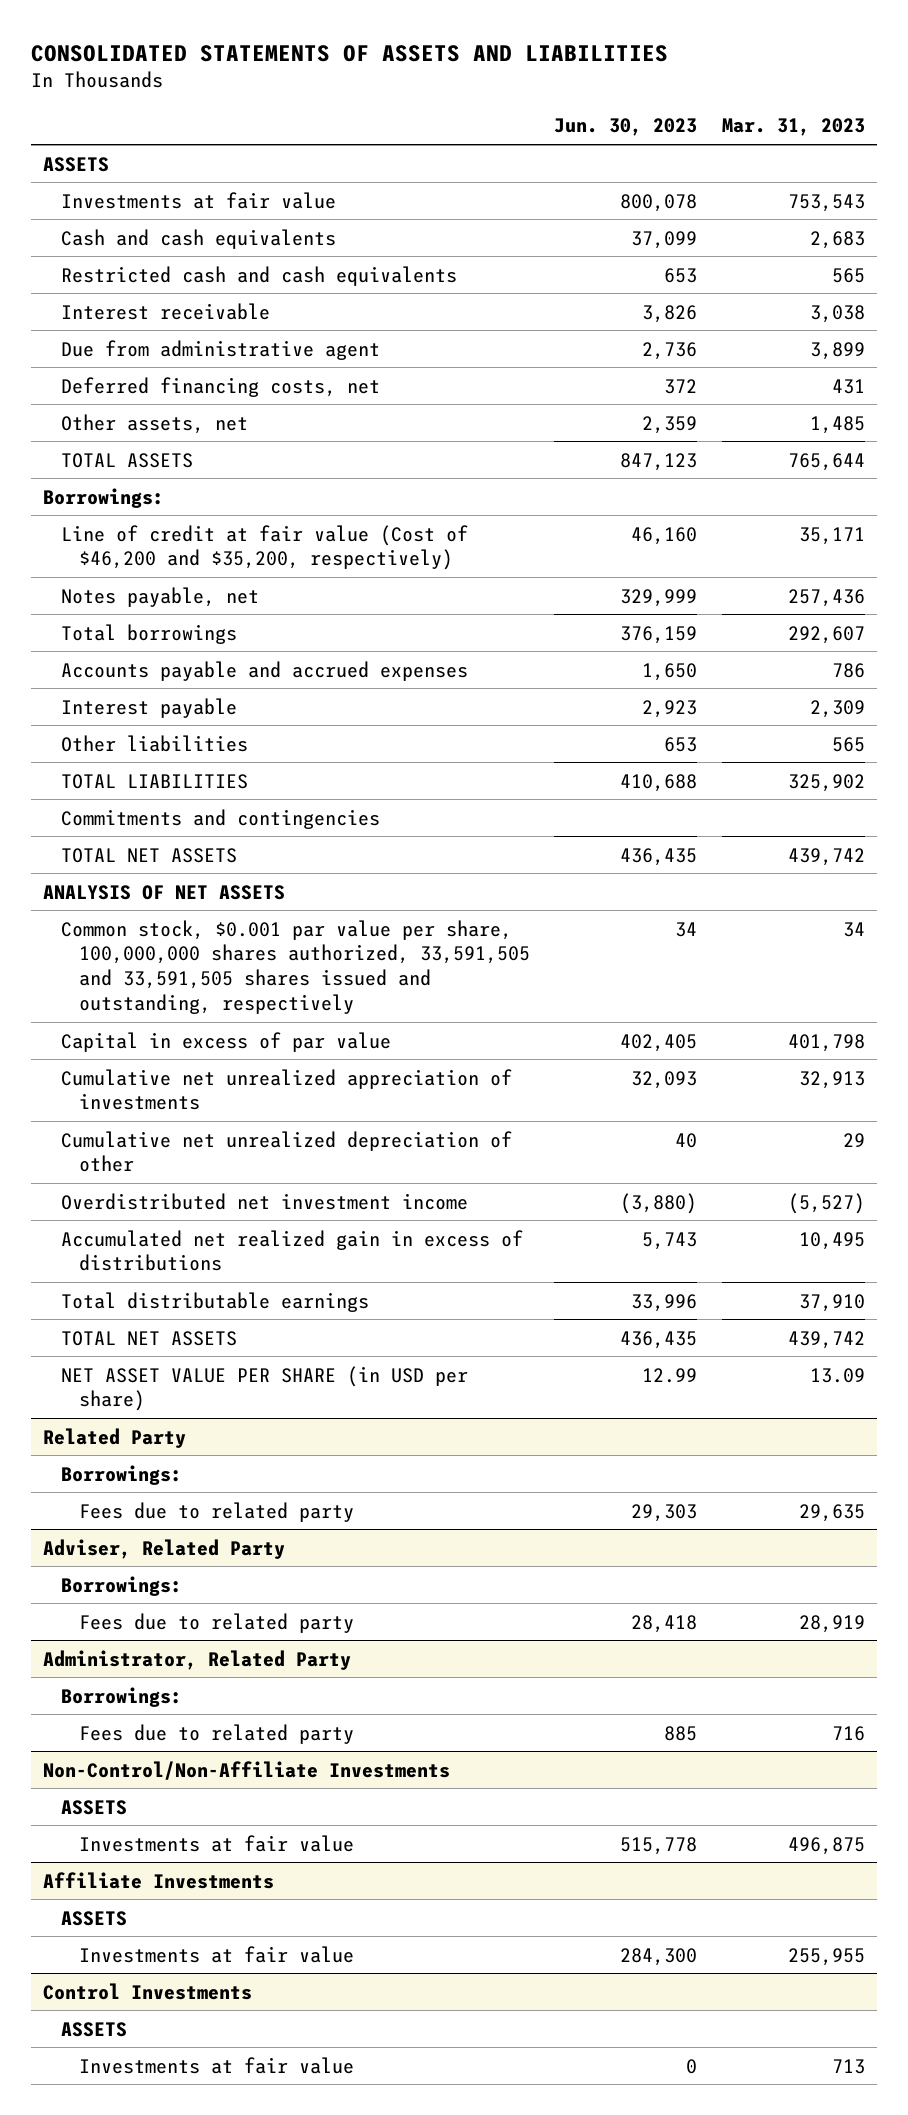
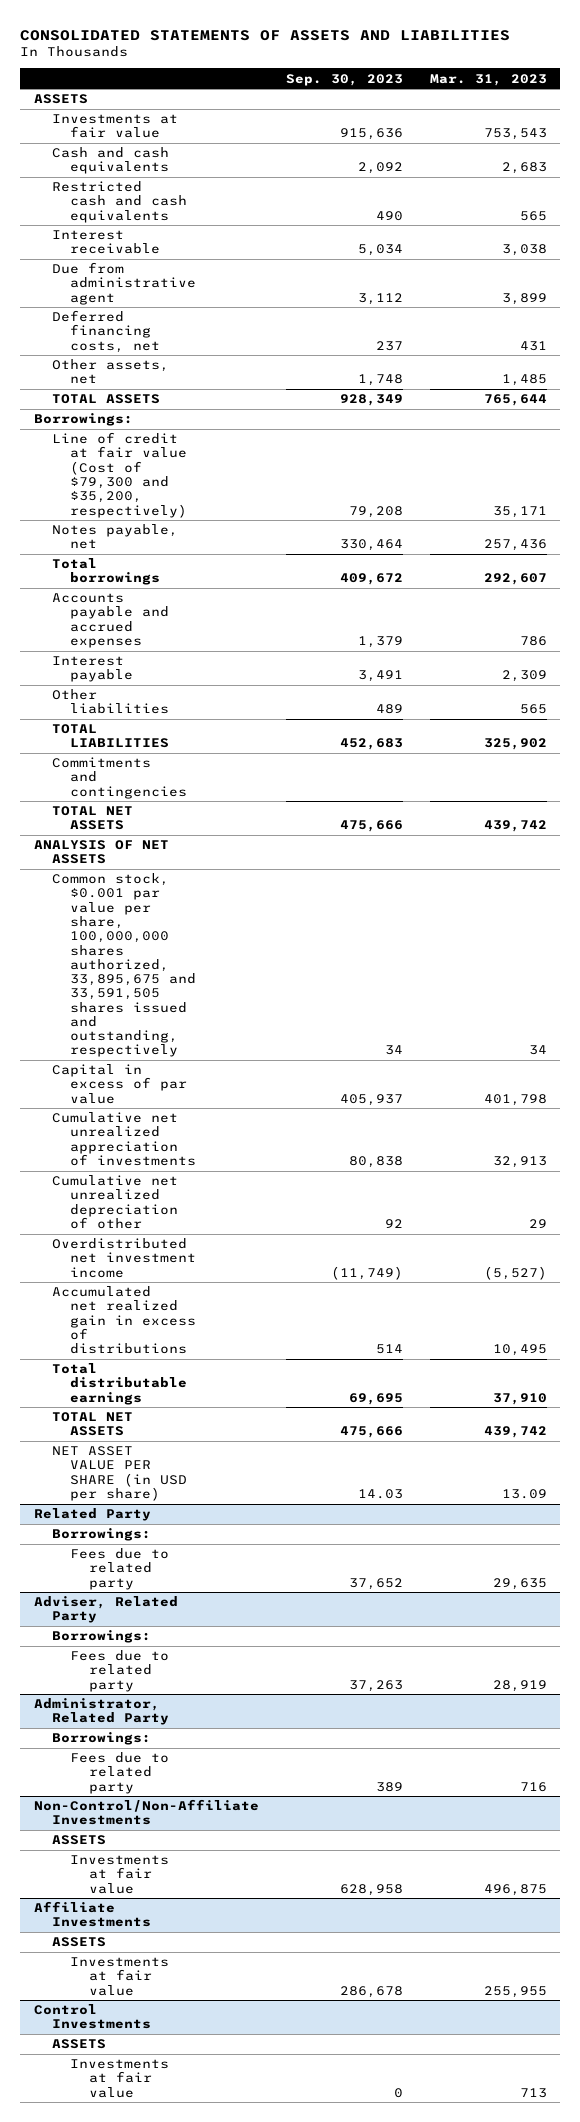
- | Jun. 30, 2023 | Mar. 31, 2023
+ | Sep. 30, 2023 | Mar. 31, 2023
- Line of credit at fair value (Cost of $46,200 and $35,200, respectively) | 46,160 | 35,171
+ Line of credit at fair value (Cost of $79,300 and $35,200, respectively) | 79,208 | 35,171
- Common stock, $0.001 par value per share, 100,000,000 shares authorized, 33,591,505 and 33,591,505 shares issued and outstanding, respectively | 34 | 34
+ Common stock, $0.001 par value per share, 100,000,000 shares authorized, 33,895,675 and 33,591,505 shares issued and outstanding, respectively | 34 | 34

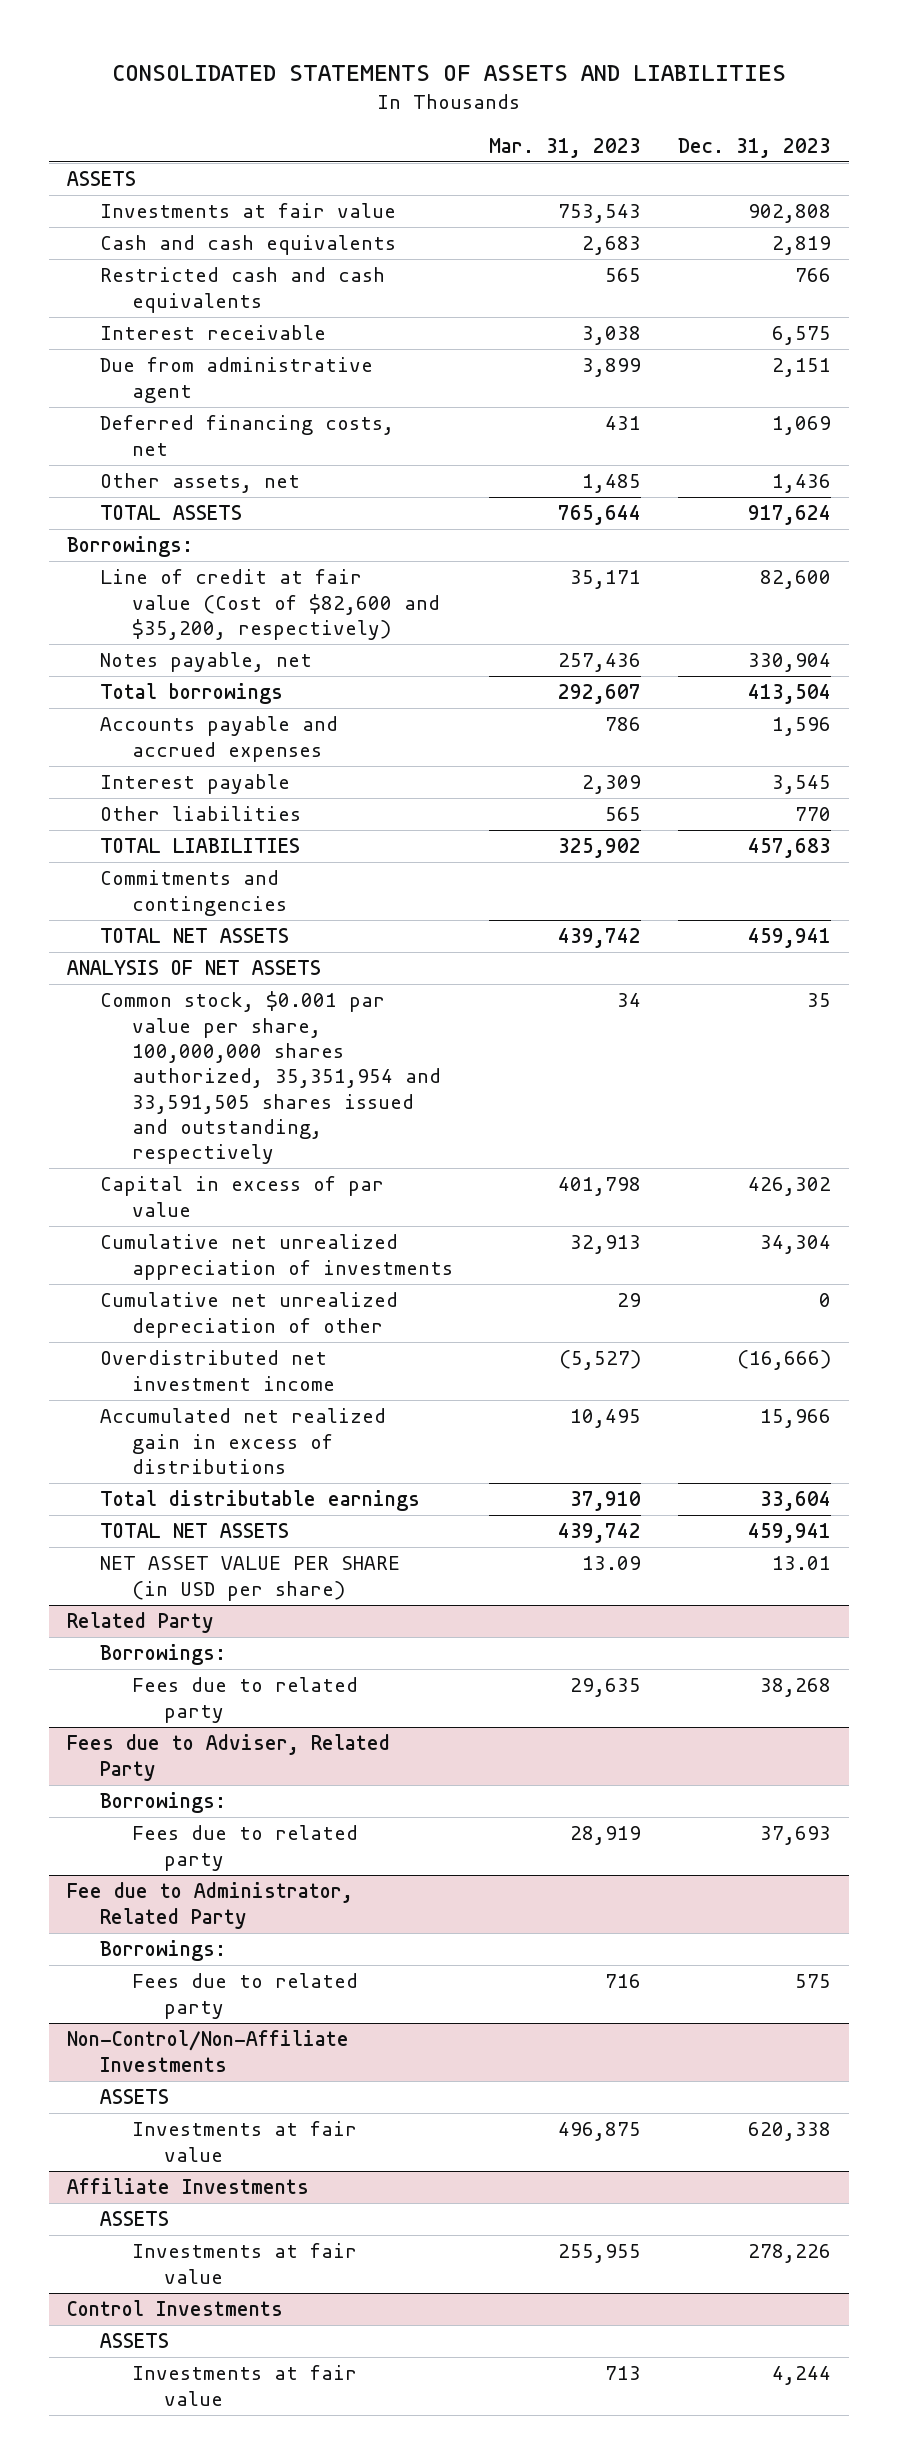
- | Sep. 30, 2023 | Mar. 31, 2023
+ | Mar. 31, 2023 | Dec. 31, 2023
- Line of credit at fair value (Cost of $79,300 and $35,200, respectively) | 79,208 | 35,171
+ Line of credit at fair value (Cost of $82,600 and $35,200, respectively) | 35,171 | 82,600
- Common stock, $0.001 par value per share, 100,000,000 shares authorized, 33,895,675 and 33,591,505 shares issued and outstanding, respectively | 34 | 34
+ Common stock, $0.001 par value per share, 100,000,000 shares authorized, 35,351,954 and 33,591,505 shares issued and outstanding, respectively | 34 | 35
- Adviser, Related Party
+ Fees due to Adviser, Related Party
- Administrator, Related Party
+ Fee due to Administrator, Related Party

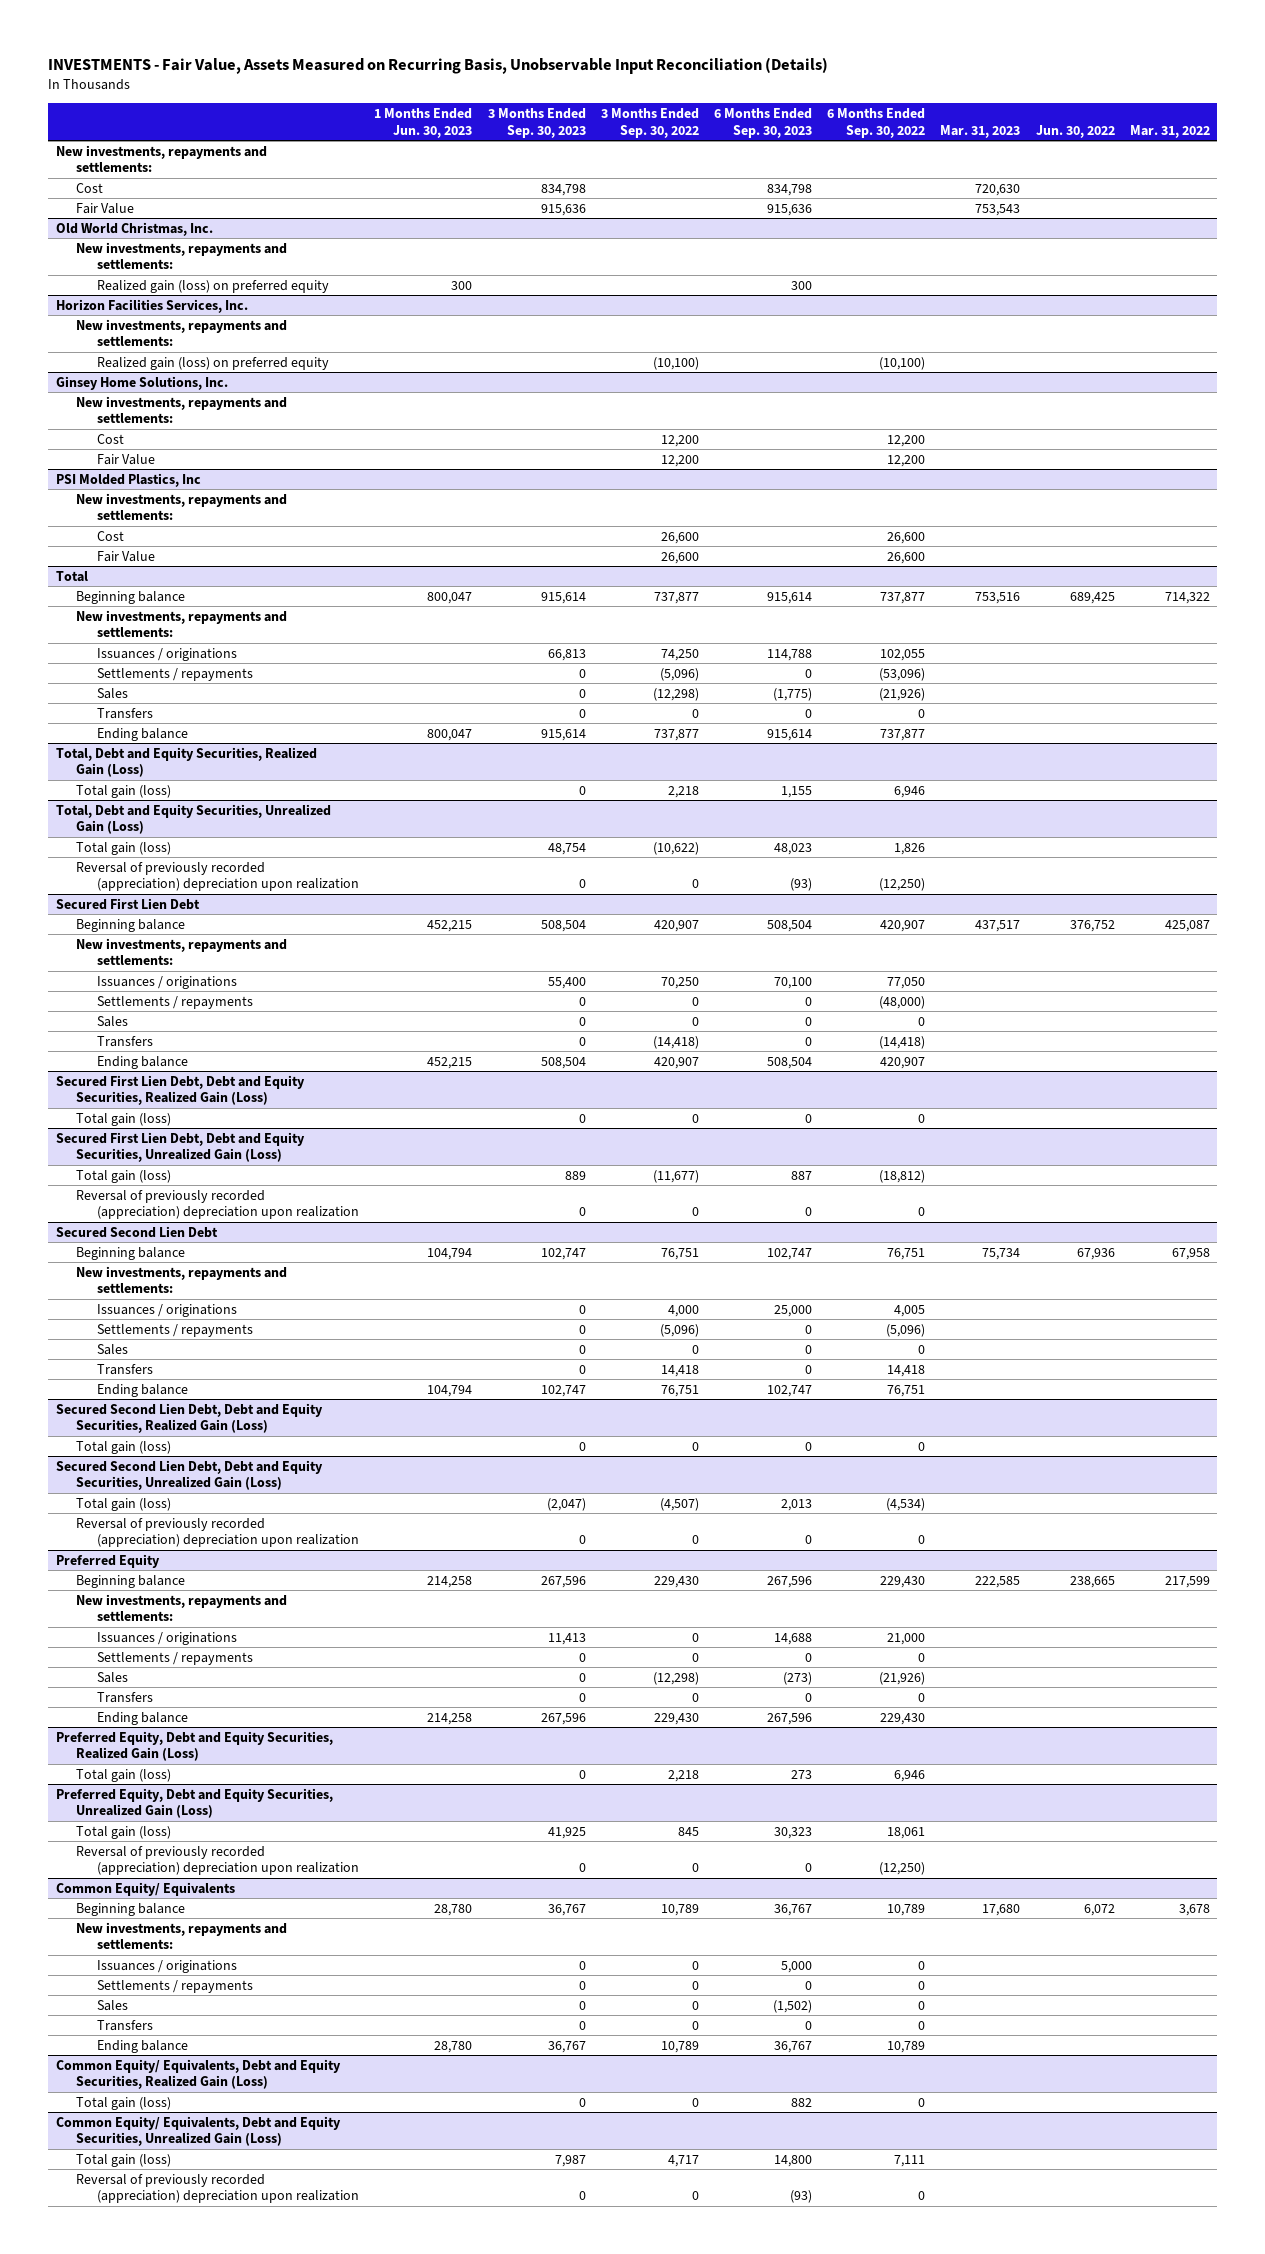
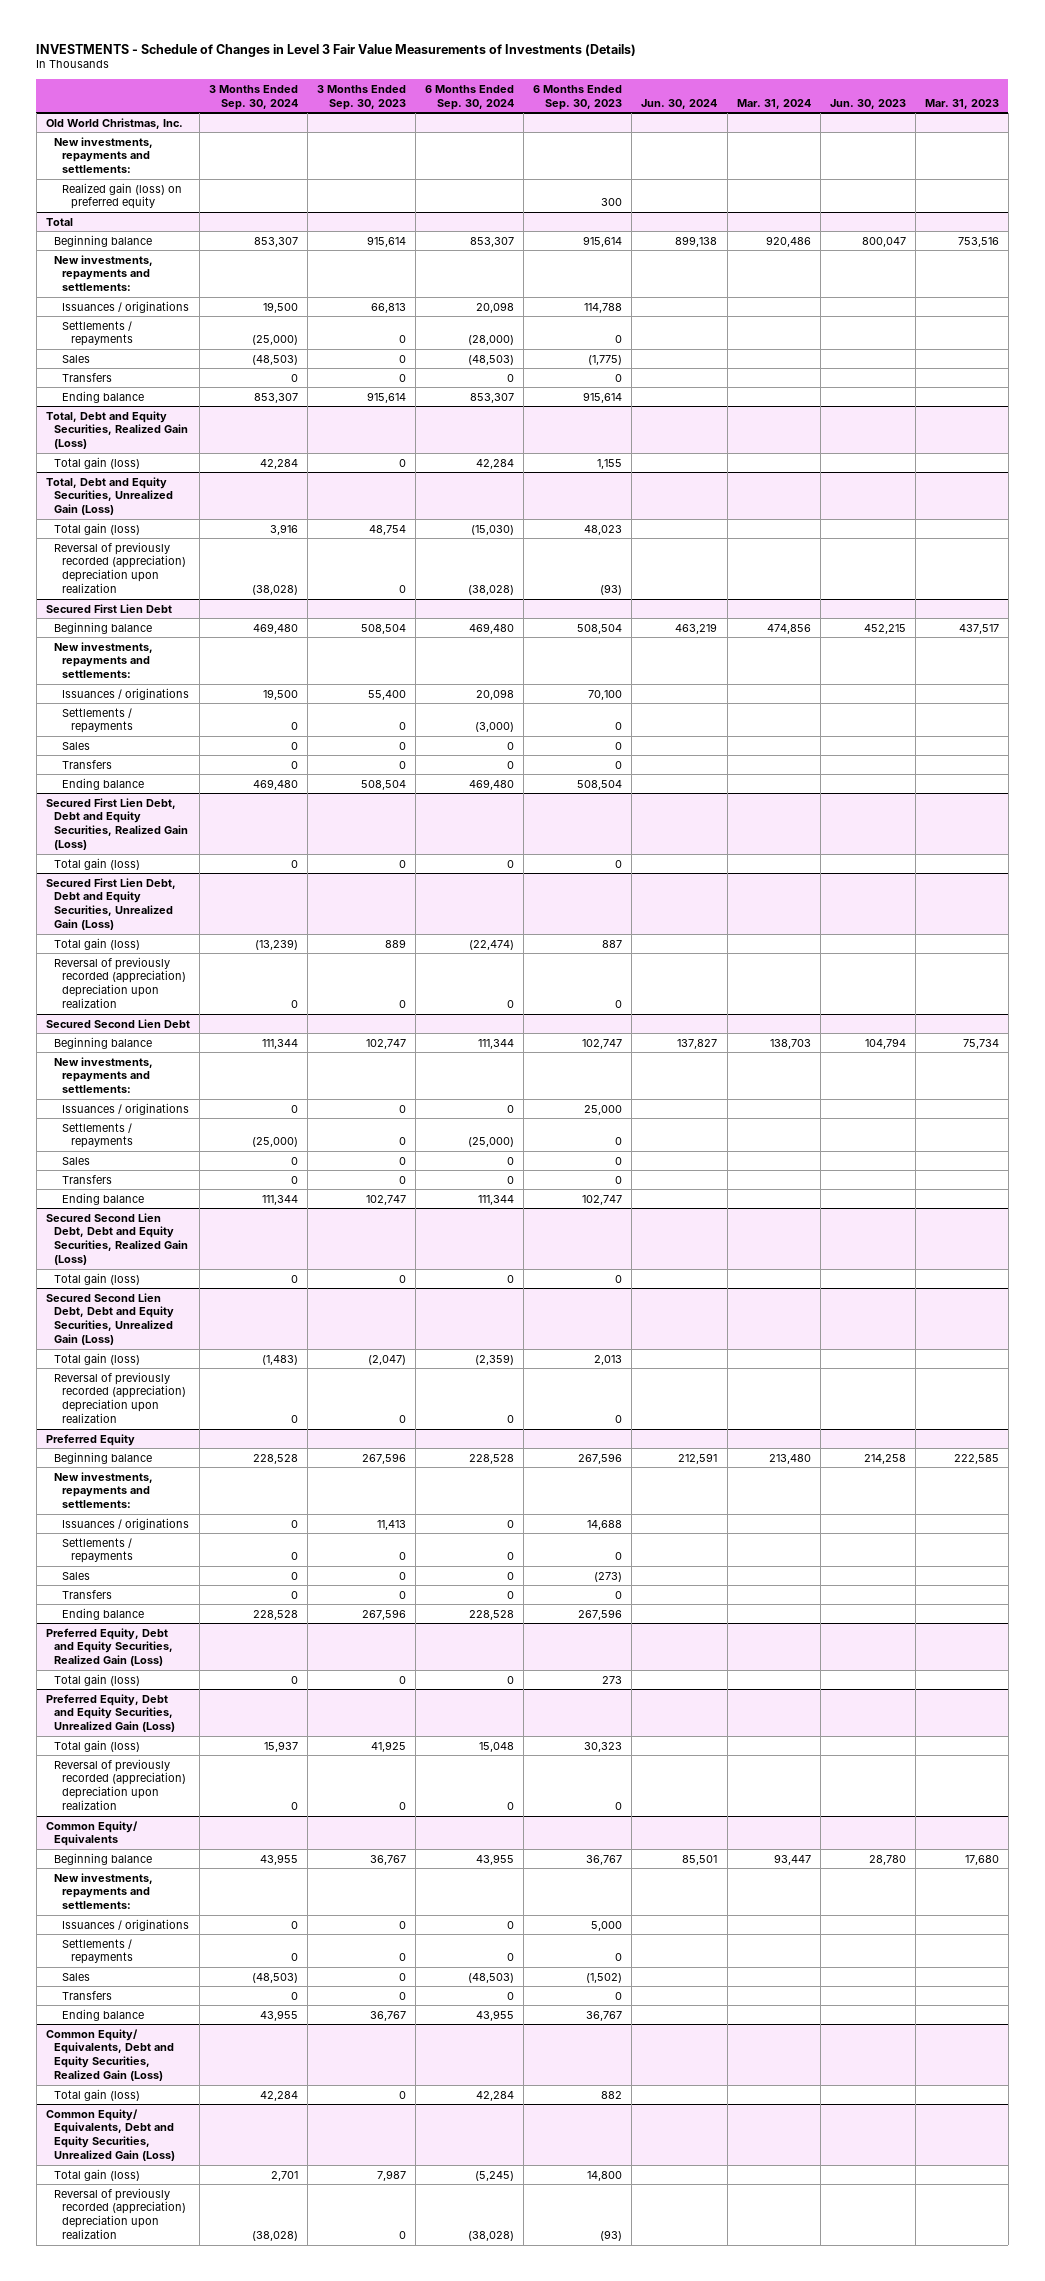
- INVESTMENTS - Fair Value, Assets Measured on Recurring Basis, Unobservable Input Reconciliation (Details)
+ INVESTMENTS - Schedule of Changes in Level 3 Fair Value Measurements of Investments (Details)
- | 1 Months Ended Jun. 30, 2023 | 3 Months Ended Sep. 30, 2023 | 3 Months Ended Sep. 30, 2022 | 6 Months Ended Sep. 30, 2023 | 6 Months Ended Sep. 30, 2022 | Mar. 31, 2023 | Jun. 30, 2022 | Mar. 31, 2022
+ | 3 Months Ended Sep. 30, 2024 | 3 Months Ended Sep. 30, 2023 | 6 Months Ended Sep. 30, 2024 | 6 Months Ended Sep. 30, 2023 | Jun. 30, 2024 | Mar. 31, 2024 | Jun. 30, 2023 | Mar. 31, 2023
- New investments, repayments and settlements:
- Cost | | 834,798 | | 834,798 | | 720,630 | |
- Fair Value | | 915,636 | | 915,636 | | 753,543 | |
- Horizon Facilities Services, Inc.
- New investments, repayments and settlements:
- Realized gain (loss) on preferred equity | | | (10,100) | | (10,100) | | |
- Ginsey Home Solutions, Inc.
- New investments, repayments and settlements:
- Cost | | | 12,200 | | 12,200 | | |
- Fair Value | | | 12,200 | | 12,200 | | |
- PSI Molded Plastics, Inc
- New investments, repayments and settlements:
- Cost | | | 26,600 | | 26,600 | | |
- Fair Value | | | 26,600 | | 26,600 | | |

